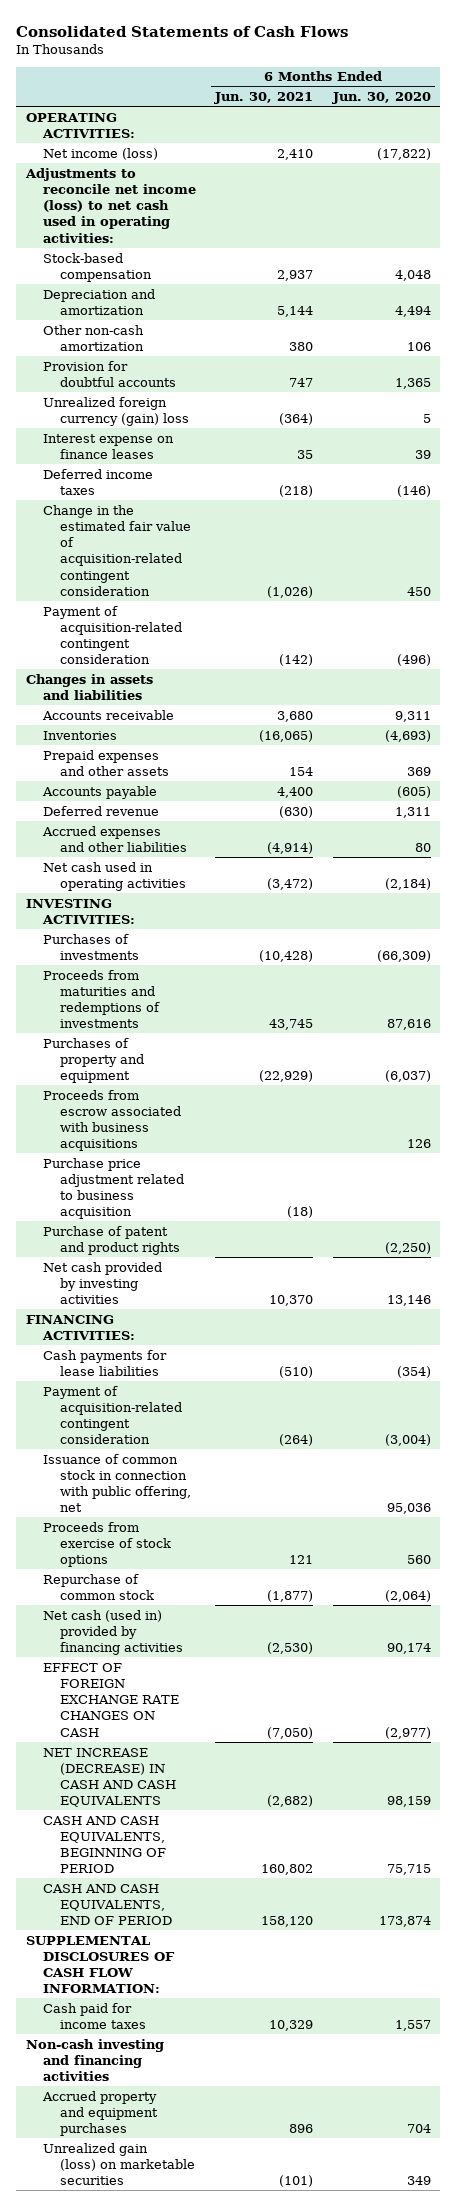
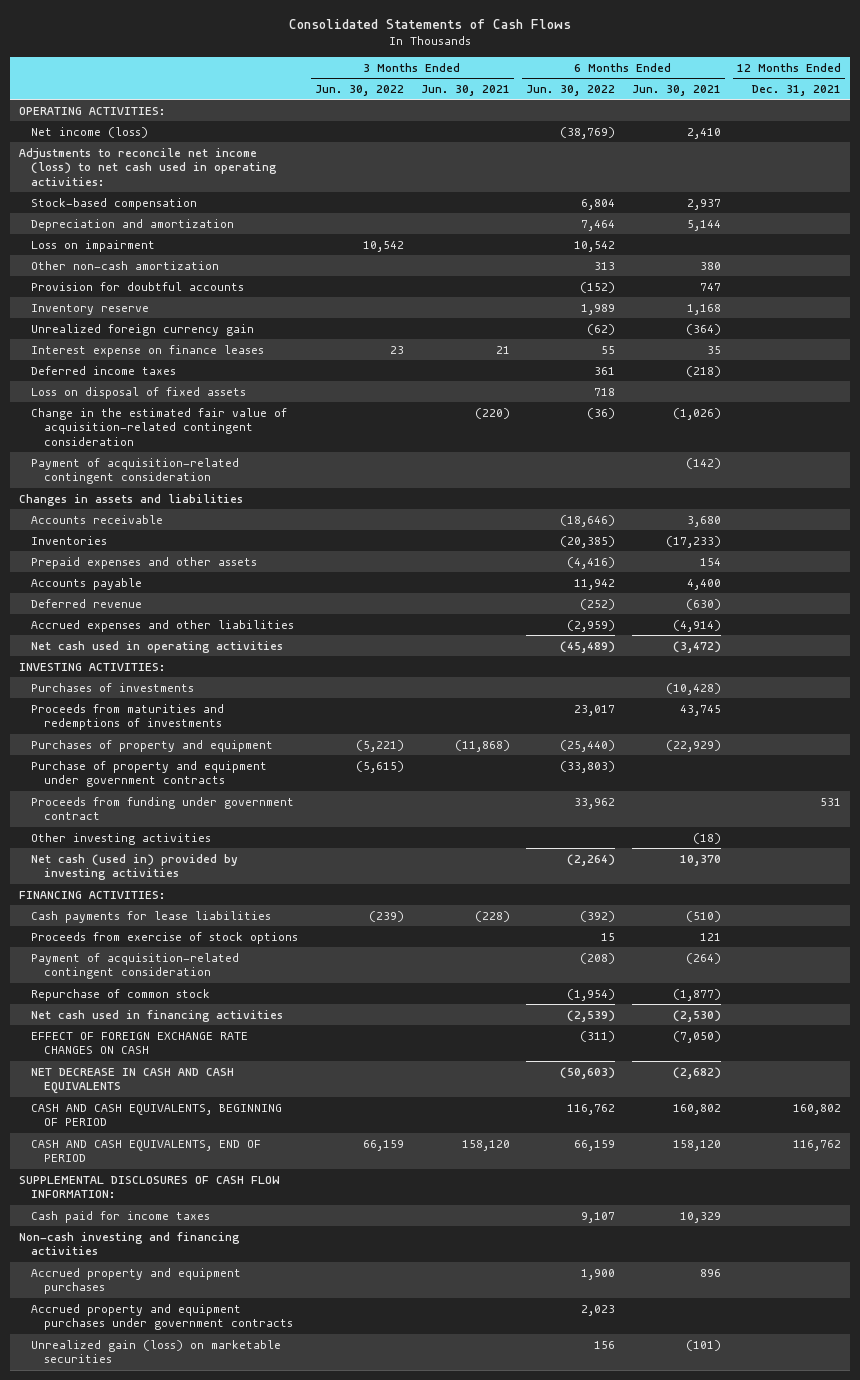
- | 6 Months Ended Jun. 30, 2021 | 6 Months Ended Jun. 30, 2020
+ | 3 Months Ended Jun. 30, 2022 | 3 Months Ended Jun. 30, 2021 | 6 Months Ended Jun. 30, 2022 | 6 Months Ended Jun. 30, 2021 | 12 Months Ended Dec. 31, 2021
+ Loss on impairment | 10,542 | | 10,542 | |
- Unrealized foreign currency (gain) loss | (364) | 5
+ Inventory reserve | | | 1,989 | 1,168 |
+ Unrealized foreign currency gain | | | (62) | (364) |
+ Loss on disposal of fixed assets | | | 718 | |
- Inventories | (16,065) | (4,693)
+ Inventories | | | (20,385) | (17,233) |
- Proceeds from escrow associated with business acquisitions | | 126
- Purchase price adjustment related to business acquisition | (18) |
- Purchase of patent and product rights | | (2,250)
- Net cash provided by investing activities | 10,370 | 13,146
+ Purchase of property and equipment under government contracts | (5,615) | | (33,803) | |
+ Proceeds from funding under government contract | | | 33,962 | | 531
+ Other investing activities | | | | (18) |
+ Net cash (used in) provided by investing activities | | | (2,264) | 10,370 |
- Issuance of common stock in connection with public offering, net | | 95,036
moved down: Payment of acquisition-related contingent consideration | | | (208) | (264) |
- Net cash (used in) provided by financing activities | (2,530) | 90,174
+ Net cash used in financing activities | | | (2,539) | (2,530) |
- NET INCREASE (DECREASE) IN CASH AND CASH EQUIVALENTS | (2,682) | 98,159
+ NET DECREASE IN CASH AND CASH EQUIVALENTS | | | (50,603) | (2,682) |
+ Accrued property and equipment purchases under government contracts | | | 2,023 | |

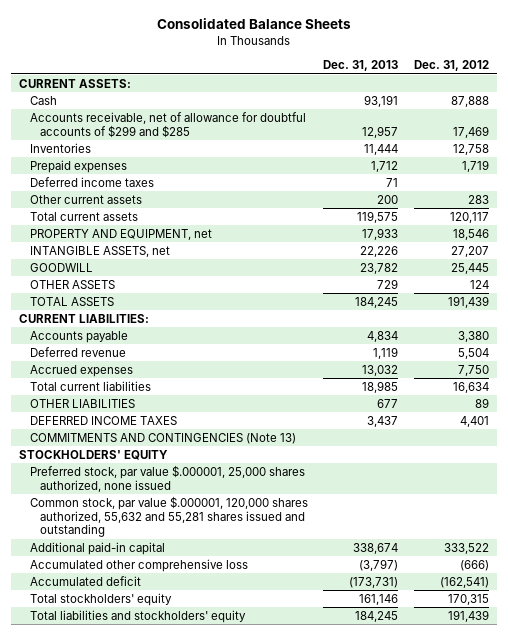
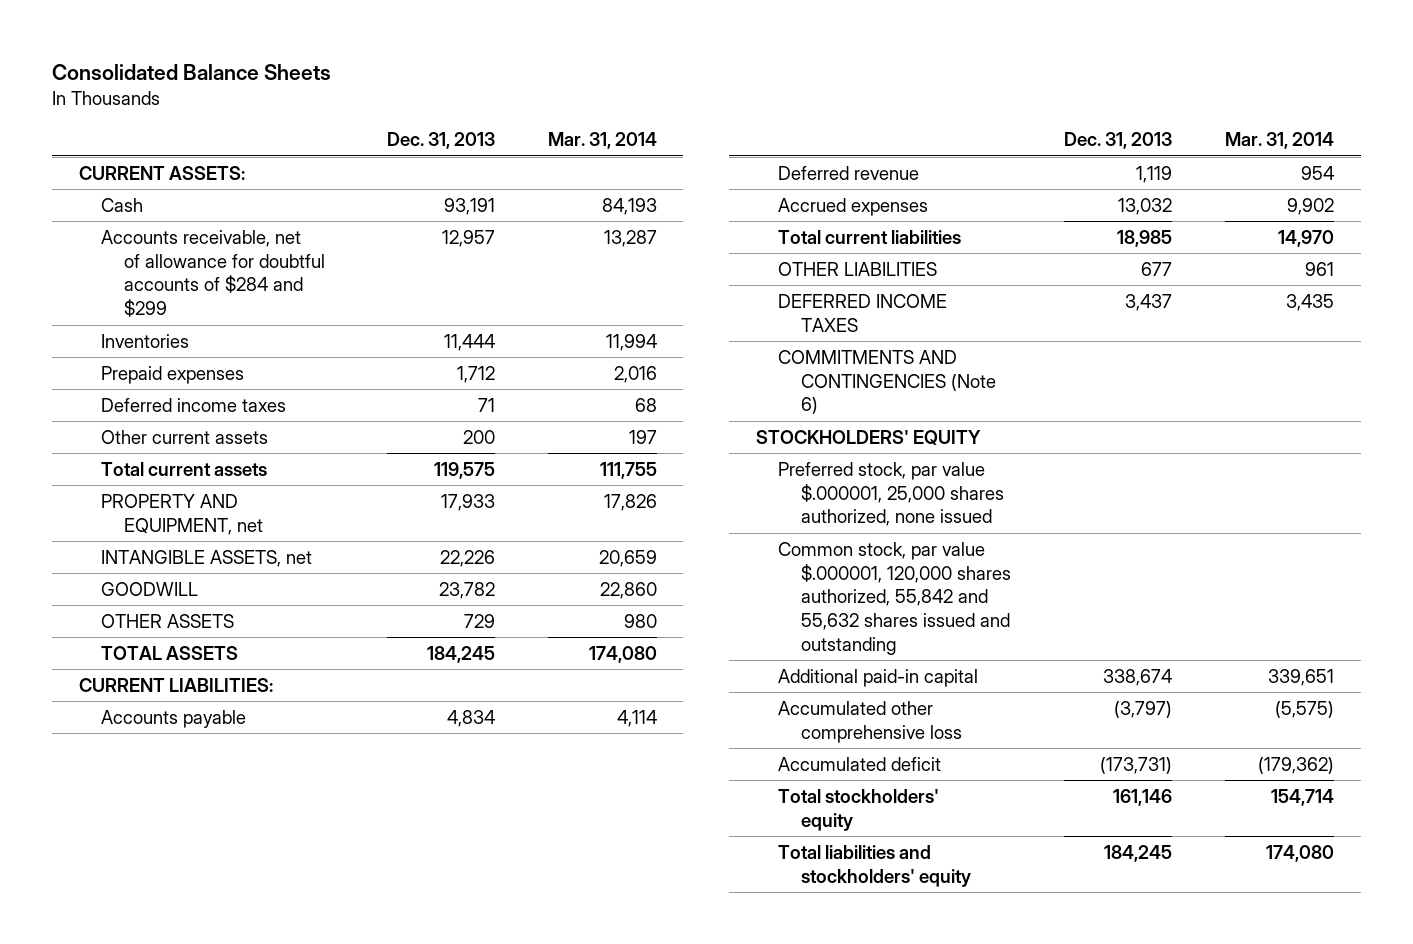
- | Dec. 31, 2013 | Dec. 31, 2012
+ | Dec. 31, 2013 | Mar. 31, 2014
- Accounts receivable, net of allowance for doubtful accounts of $299 and $285 | 12,957 | 17,469
+ Accounts receivable, net of allowance for doubtful accounts of $284 and $299 | 12,957 | 13,287
- COMMITMENTS AND CONTINGENCIES (Note 13)
+ COMMITMENTS AND CONTINGENCIES (Note 6)
- Common stock, par value $.000001, 120,000 shares authorized, 55,632 and 55,281 shares issued and outstanding
+ Common stock, par value $.000001, 120,000 shares authorized, 55,842 and 55,632 shares issued and outstanding

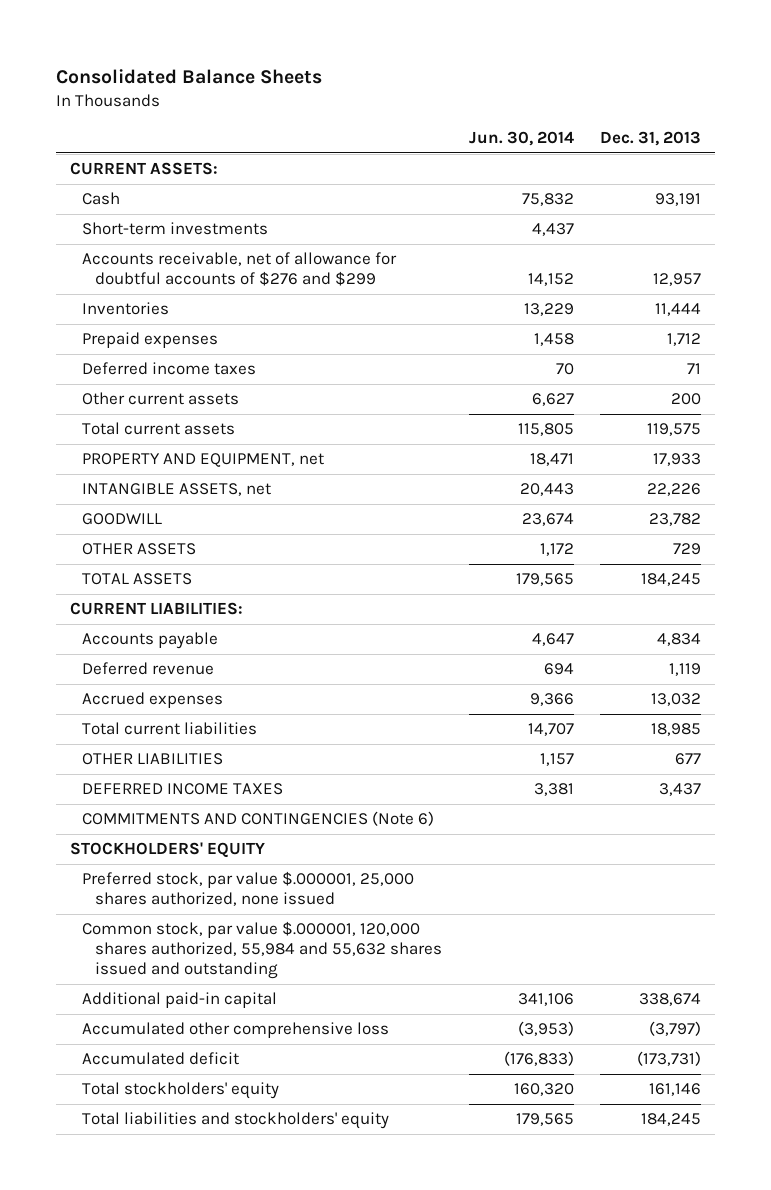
- | Dec. 31, 2013 | Mar. 31, 2014
+ | Jun. 30, 2014 | Dec. 31, 2013
- Accounts receivable, net of allowance for doubtful accounts of $284 and $299 | 12,957 | 13,287
+ Short-term investments | 4,437 |
+ Accounts receivable, net of allowance for doubtful accounts of $276 and $299 | 14,152 | 12,957
- Common stock, par value $.000001, 120,000 shares authorized, 55,842 and 55,632 shares issued and outstanding
+ Common stock, par value $.000001, 120,000 shares authorized, 55,984 and 55,632 shares issued and outstanding

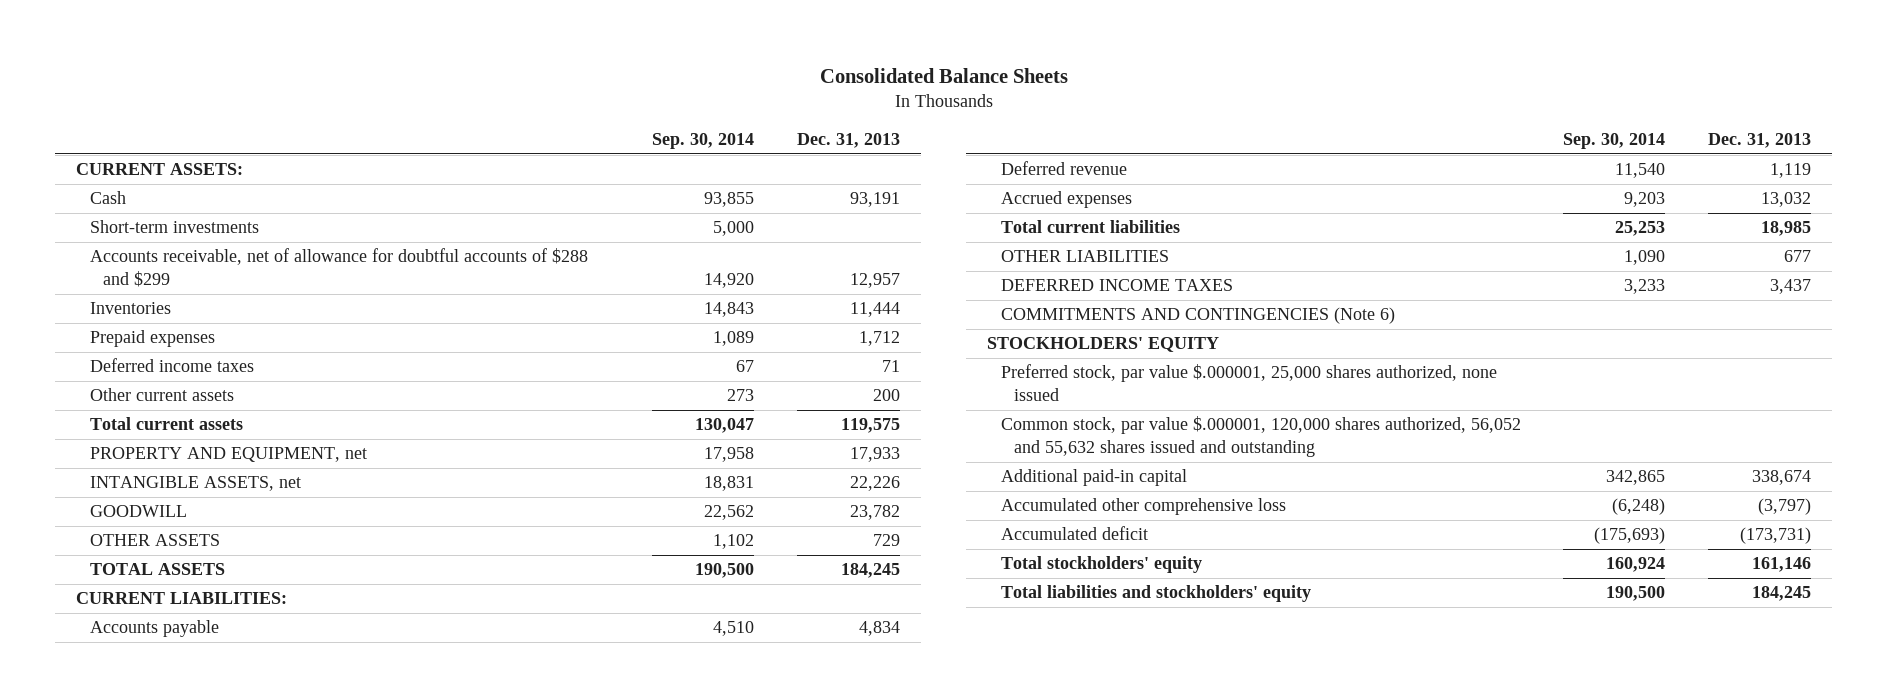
- | Jun. 30, 2014 | Dec. 31, 2013
+ | Sep. 30, 2014 | Dec. 31, 2013
- Accounts receivable, net of allowance for doubtful accounts of $276 and $299 | 14,152 | 12,957
+ Accounts receivable, net of allowance for doubtful accounts of $288 and $299 | 14,920 | 12,957
- Common stock, par value $.000001, 120,000 shares authorized, 55,984 and 55,632 shares issued and outstanding
+ Common stock, par value $.000001, 120,000 shares authorized, 56,052 and 55,632 shares issued and outstanding

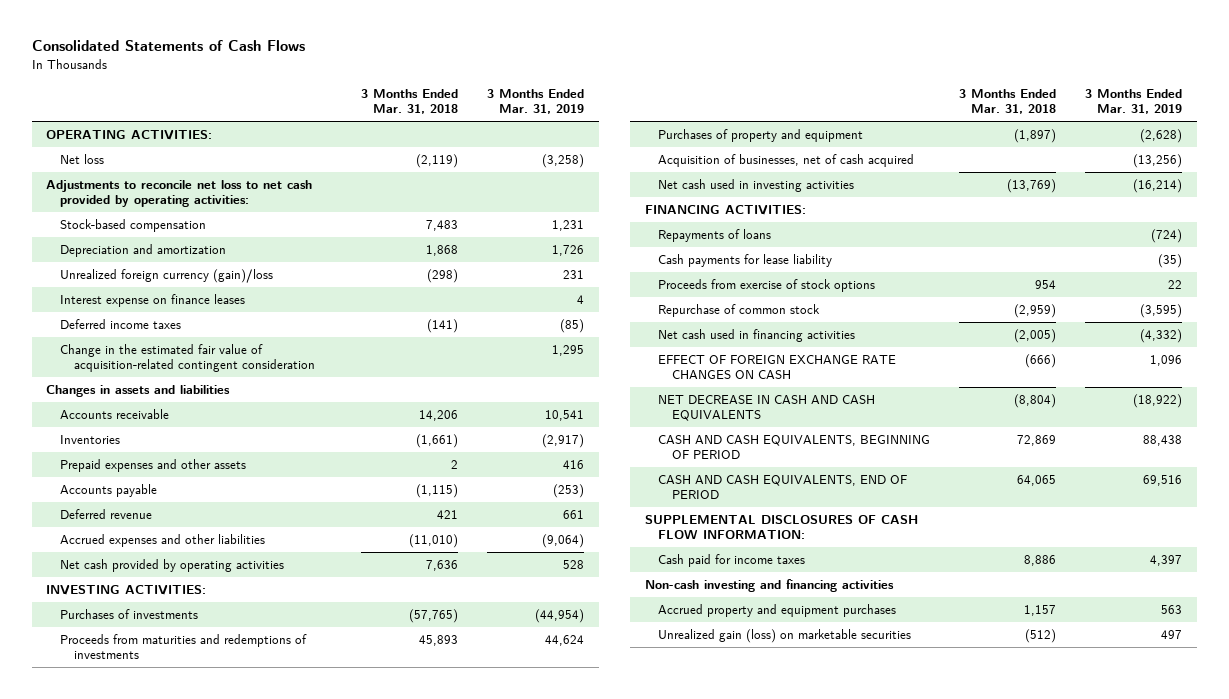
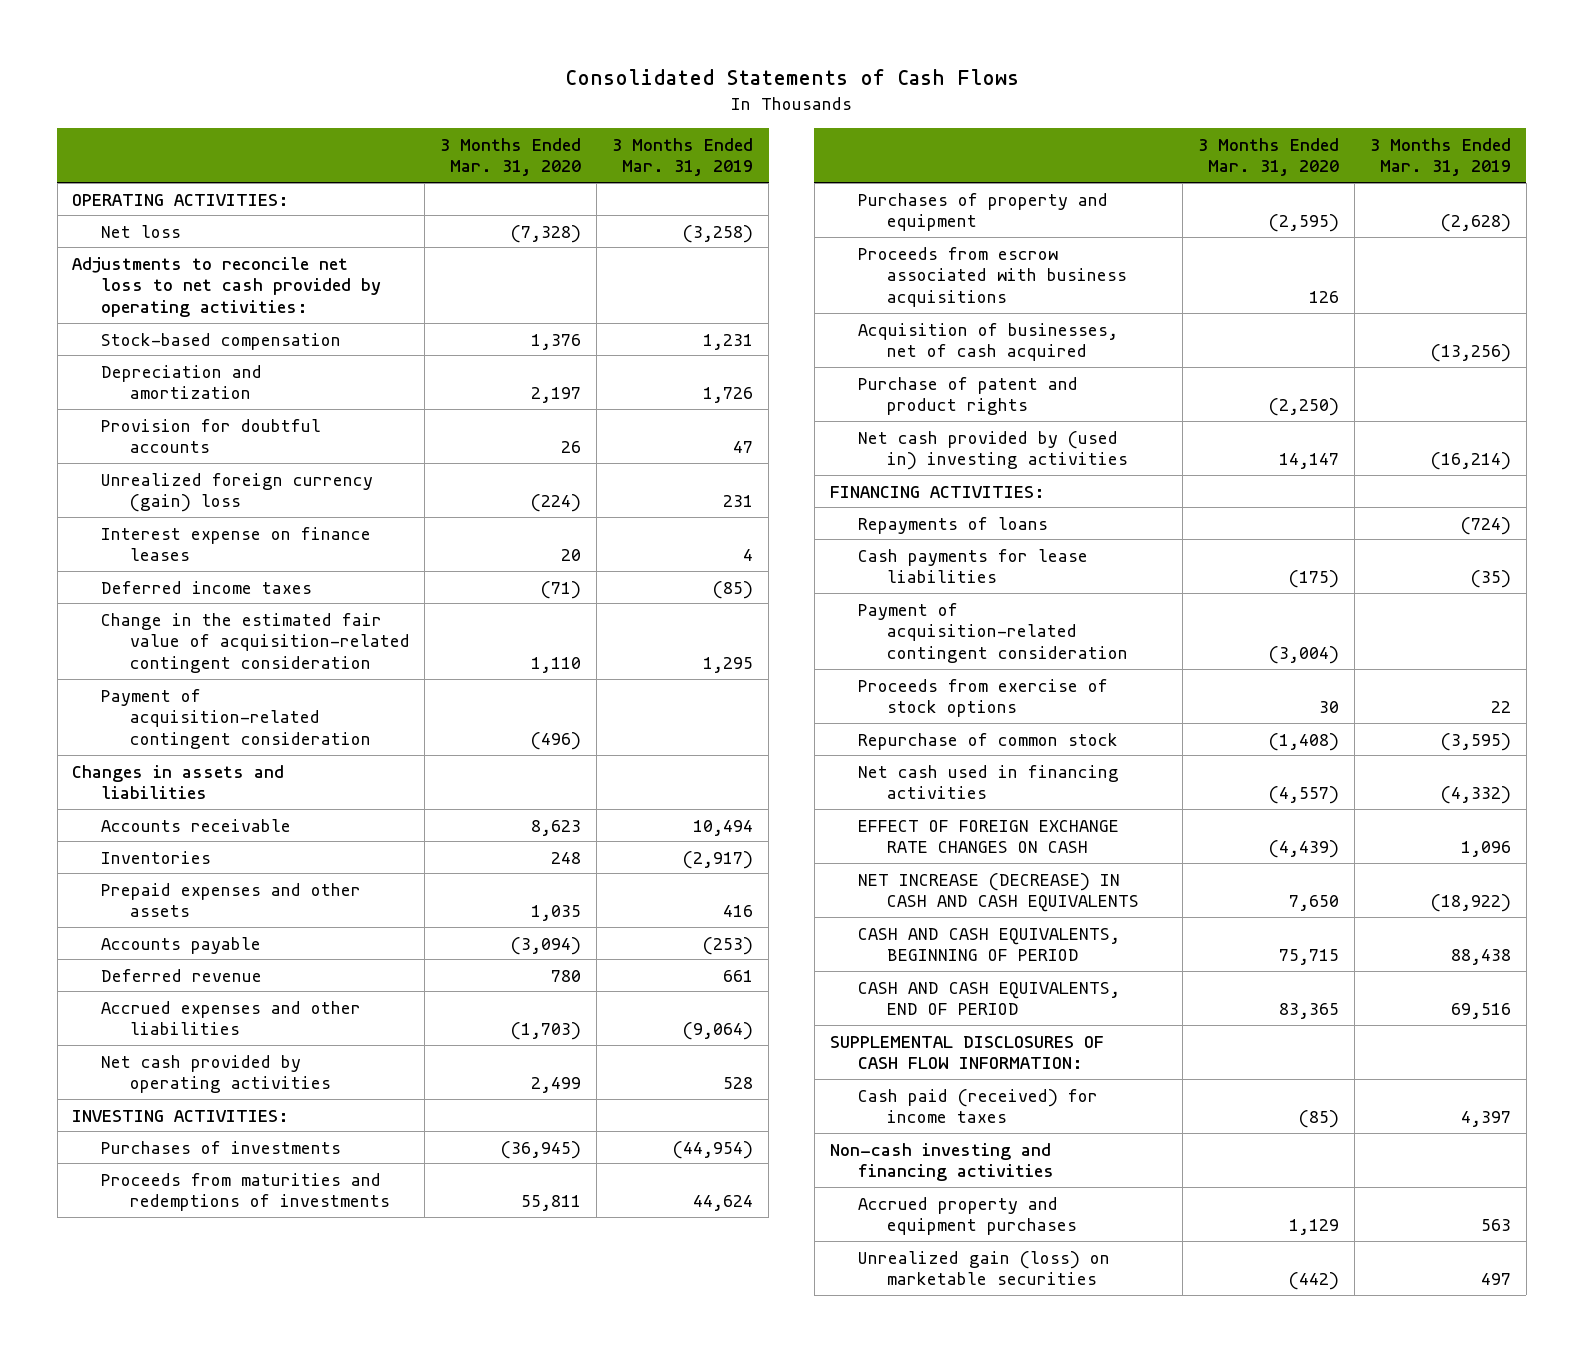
- | 3 Months Ended Mar. 31, 2018 | 3 Months Ended Mar. 31, 2019
+ | 3 Months Ended Mar. 31, 2020 | 3 Months Ended Mar. 31, 2019
- Unrealized foreign currency (gain)/loss | (298) | 231
+ Provision for doubtful accounts | 26 | 47
+ Unrealized foreign currency (gain) loss | (224) | 231
+ Payment of acquisition-related contingent consideration | (496) |
- Accounts receivable | 14,206 | 10,541
+ Accounts receivable | 8,623 | 10,494
+ Proceeds from escrow associated with business acquisitions | 126 |
- Net cash used in investing activities | (13,769) | (16,214)
+ Purchase of patent and product rights | (2,250) |
+ Net cash provided by (used in) investing activities | 14,147 | (16,214)
- Cash payments for lease liability | | (35)
+ Cash payments for lease liabilities | (175) | (35)
+ Payment of acquisition-related contingent consideration | (3,004) |
- NET DECREASE IN CASH AND CASH EQUIVALENTS | (8,804) | (18,922)
+ NET INCREASE (DECREASE) IN CASH AND CASH EQUIVALENTS | 7,650 | (18,922)
- Cash paid for income taxes | 8,886 | 4,397
+ Cash paid (received) for income taxes | (85) | 4,397

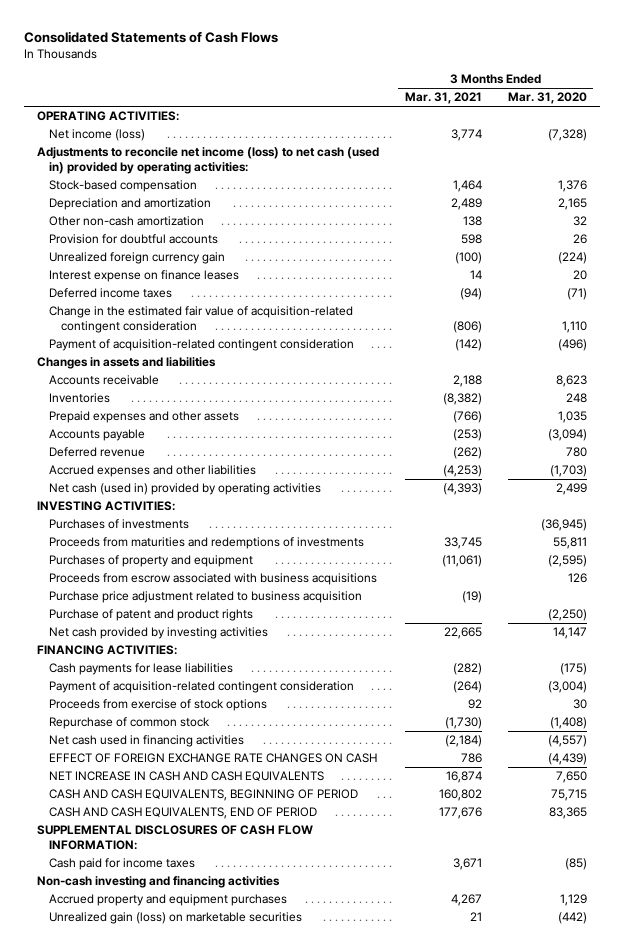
- | 3 Months Ended Mar. 31, 2020 | 3 Months Ended Mar. 31, 2019
+ | 3 Months Ended Mar. 31, 2021 | 3 Months Ended Mar. 31, 2020
- Net loss | (7,328) | (3,258)
- Adjustments to reconcile net loss to net cash provided by operating activities:
+ Net income (loss) | 3,774 | (7,328)
+ Adjustments to reconcile net income (loss) to net cash (used in) provided by operating activities:
- Depreciation and amortization | 2,197 | 1,726
+ Depreciation and amortization | 2,489 | 2,165
+ Other non-cash amortization | 138 | 32
- Unrealized foreign currency (gain) loss | (224) | 231
+ Unrealized foreign currency gain | (100) | (224)
- Net cash provided by operating activities | 2,499 | 528
+ Net cash (used in) provided by operating activities | (4,393) | 2,499
- Acquisition of businesses, net of cash acquired | | (13,256)
+ Purchase price adjustment related to business acquisition | (19) |
- Net cash provided by (used in) investing activities | 14,147 | (16,214)
+ Net cash provided by investing activities | 22,665 | 14,147
- Repayments of loans | | (724)
- NET INCREASE (DECREASE) IN CASH AND CASH EQUIVALENTS | 7,650 | (18,922)
+ NET INCREASE IN CASH AND CASH EQUIVALENTS | 16,874 | 7,650
- Cash paid (received) for income taxes | (85) | 4,397
+ Cash paid for income taxes | 3,671 | (85)

